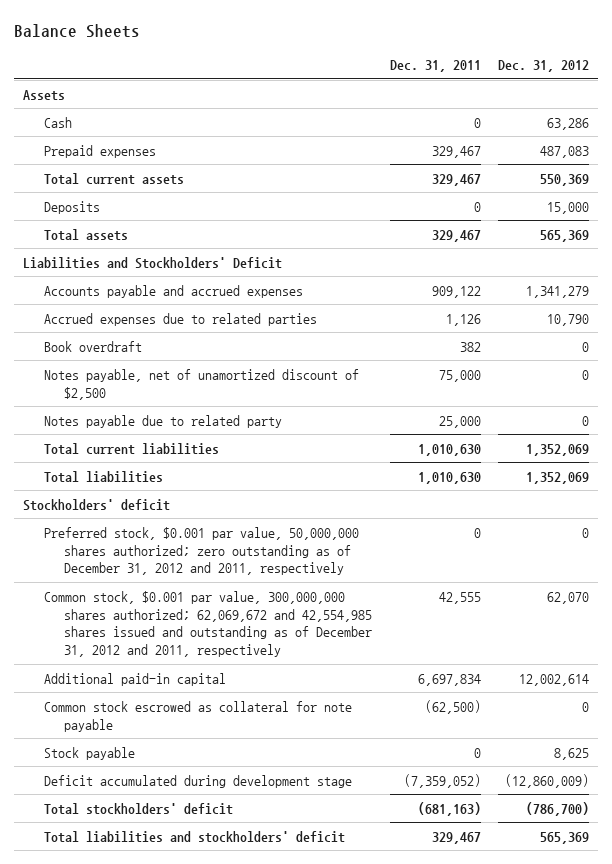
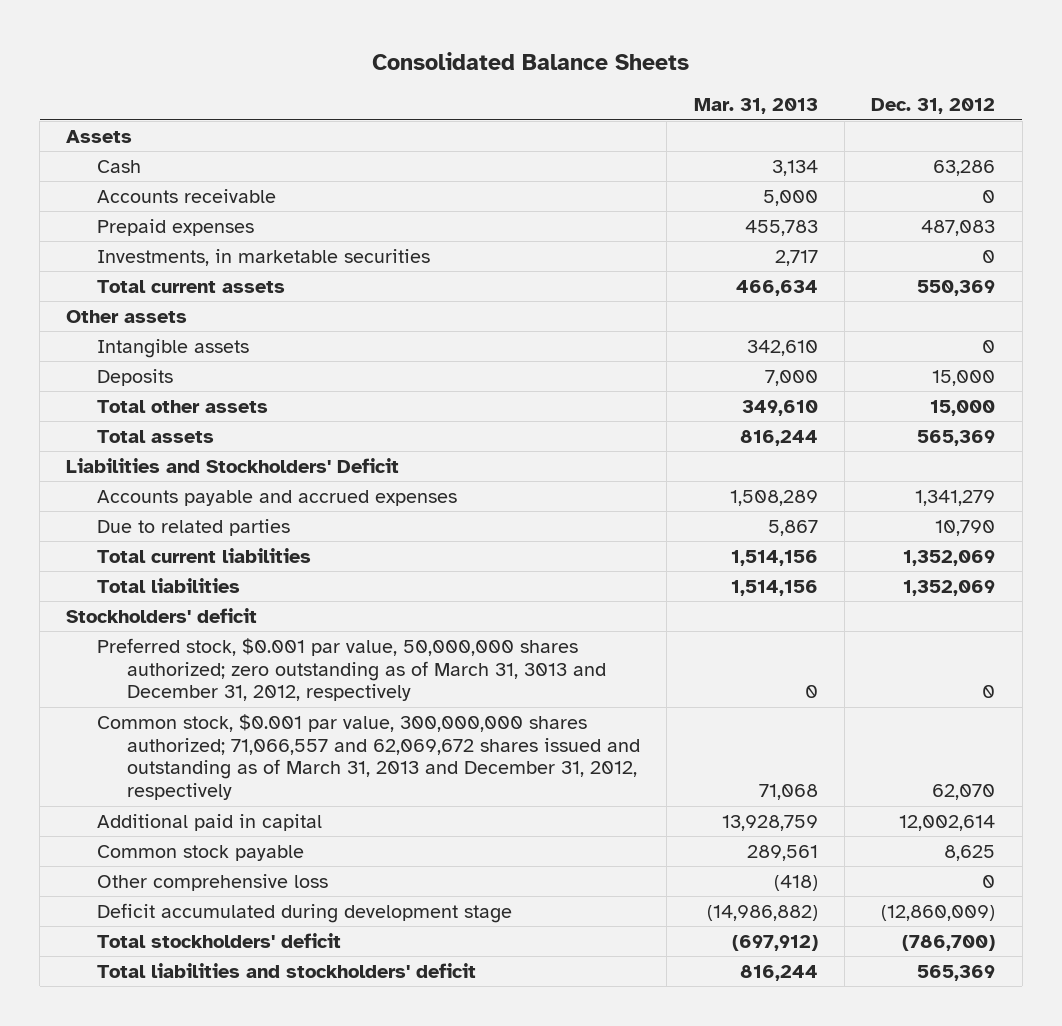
- Balance Sheets
+ Consolidated Balance Sheets
- | Dec. 31, 2011 | Dec. 31, 2012
+ | Mar. 31, 2013 | Dec. 31, 2012
+ Accounts receivable | 5,000 | 0
+ Investments, in marketable securities | 2,717 | 0
+ Other assets
+ Intangible assets | 342,610 | 0
+ Total other assets | 349,610 | 15,000
- Accrued expenses due to related parties | 1,126 | 10,790
- Book overdraft | 382 | 0
- Notes payable, net of unamortized discount of $2,500 | 75,000 | 0
- Notes payable due to related party | 25,000 | 0
+ Due to related parties | 5,867 | 10,790
- Preferred stock, $0.001 par value, 50,000,000 shares authorized; zero outstanding as of December 31, 2012 and 2011, respectively | 0 | 0
- Common stock, $0.001 par value, 300,000,000 shares authorized; 62,069,672 and 42,554,985 shares issued and outstanding as of December 31, 2012 and 2011, respectively | 42,555 | 62,070
- Additional paid-in capital | 6,697,834 | 12,002,614
- Common stock escrowed as collateral for note payable | (62,500) | 0
- Stock payable | 0 | 8,625
+ Preferred stock, $0.001 par value, 50,000,000 shares authorized; zero outstanding as of March 31, 3013 and December 31, 2012, respectively | 0 | 0
+ Common stock, $0.001 par value, 300,000,000 shares authorized; 71,066,557 and 62,069,672 shares issued and outstanding as of March 31, 2013 and December 31, 2012, respectively | 71,068 | 62,070
+ Additional paid in capital | 13,928,759 | 12,002,614
+ Common stock payable | 289,561 | 8,625
+ Other comprehensive loss | (418) | 0

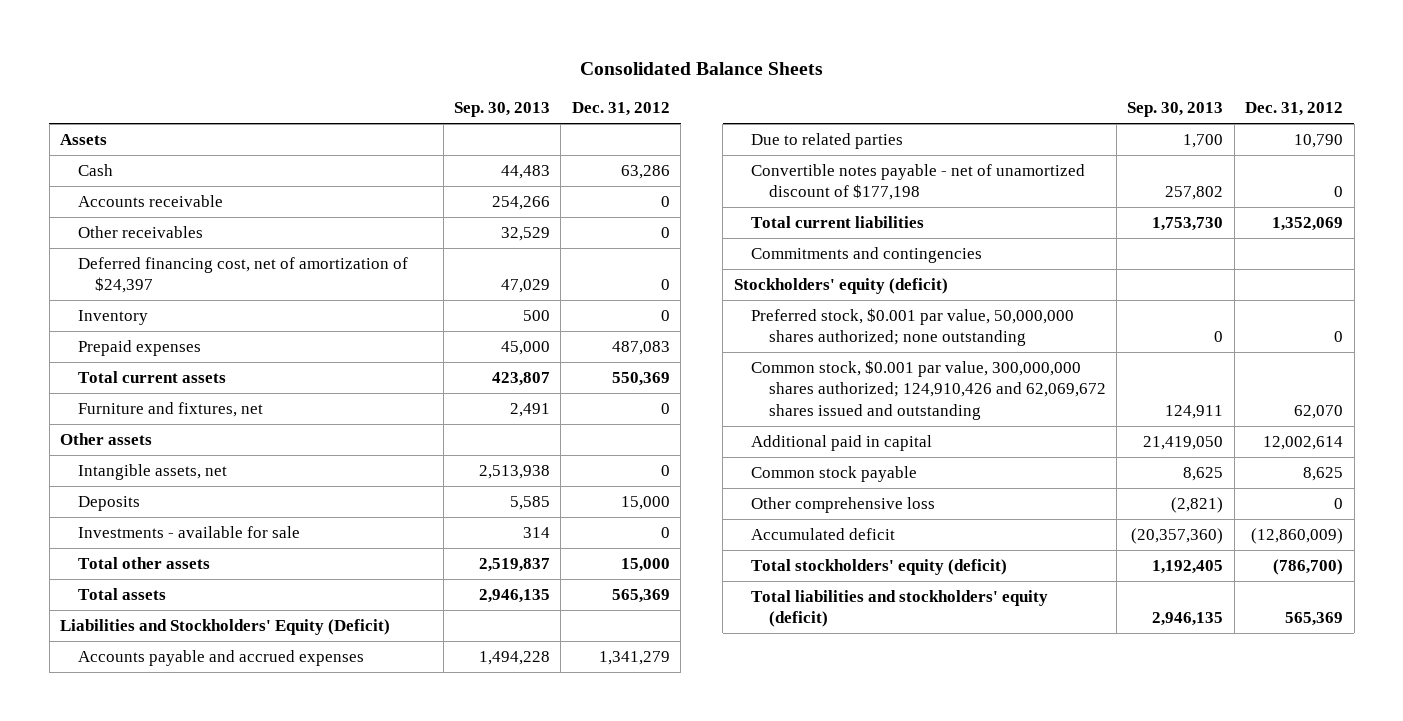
- | Mar. 31, 2013 | Dec. 31, 2012
+ | Sep. 30, 2013 | Dec. 31, 2012
+ Other receivables | 32,529 | 0
+ Deferred financing cost, net of amortization of $24,397 | 47,029 | 0
+ Inventory | 500 | 0
- Investments, in marketable securities | 2,717 | 0
+ Furniture and fixtures, net | 2,491 | 0
- Intangible assets | 342,610 | 0
+ Intangible assets, net | 2,513,938 | 0
+ Investments - available for sale | 314 | 0
- Liabilities and Stockholders' Deficit
+ Liabilities and Stockholders' Equity (Deficit)
+ Convertible notes payable - net of unamortized discount of $177,198 | 257,802 | 0
- Total liabilities | 1,514,156 | 1,352,069
- Stockholders' deficit
- Preferred stock, $0.001 par value, 50,000,000 shares authorized; zero outstanding as of March 31, 3013 and December 31, 2012, respectively | 0 | 0
- Common stock, $0.001 par value, 300,000,000 shares authorized; 71,066,557 and 62,069,672 shares issued and outstanding as of March 31, 2013 and December 31, 2012, respectively | 71,068 | 62,070
+ Commitments and contingencies
+ Stockholders' equity (deficit)
+ Preferred stock, $0.001 par value, 50,000,000 shares authorized; none outstanding | 0 | 0
+ Common stock, $0.001 par value, 300,000,000 shares authorized; 124,910,426 and 62,069,672 shares issued and outstanding | 124,911 | 62,070
- Deficit accumulated during development stage | (14,986,882) | (12,860,009)
- Total stockholders' deficit | (697,912) | (786,700)
- Total liabilities and stockholders' deficit | 816,244 | 565,369
+ Accumulated deficit | (20,357,360) | (12,860,009)
+ Total stockholders' equity (deficit) | 1,192,405 | (786,700)
+ Total liabilities and stockholders' equity (deficit) | 2,946,135 | 565,369

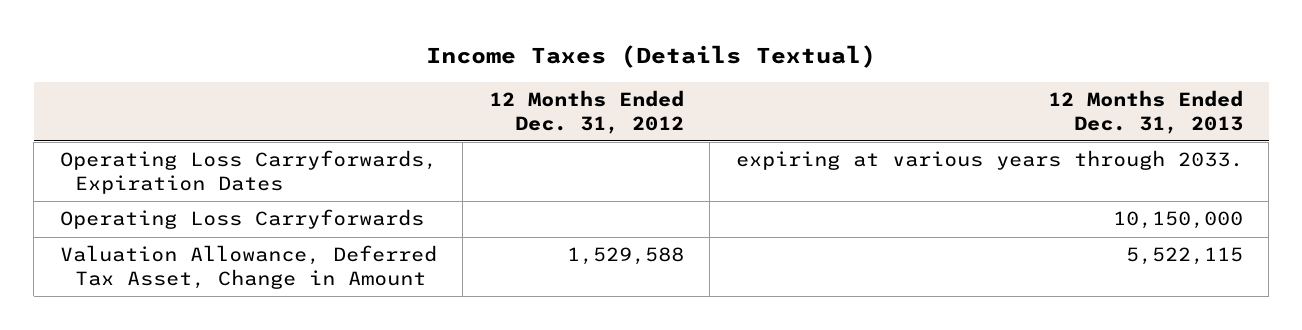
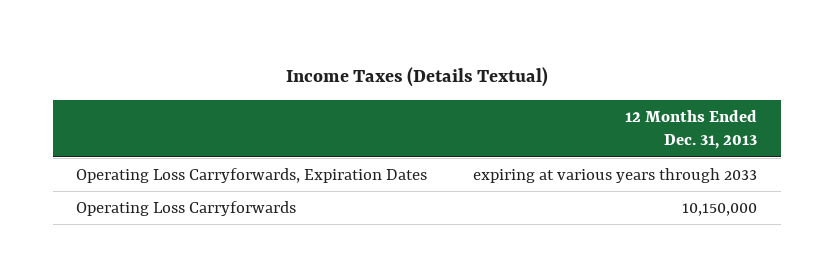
- | 12 Months Ended Dec. 31, 2012 | 12 Months Ended Dec. 31, 2013
+ | 12 Months Ended Dec. 31, 2013
- Operating Loss Carryforwards, Expiration Dates | | expiring at various years through 2033.
+ Operating Loss Carryforwards, Expiration Dates | expiring at various years through 2033
- Valuation Allowance, Deferred Tax Asset, Change in Amount | 1,529,588 | 5,522,115

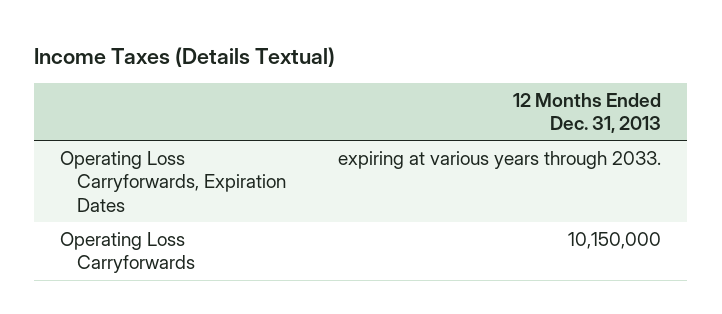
- Operating Loss Carryforwards, Expiration Dates | expiring at various years through 2033
+ Operating Loss Carryforwards, Expiration Dates | expiring at various years through 2033.

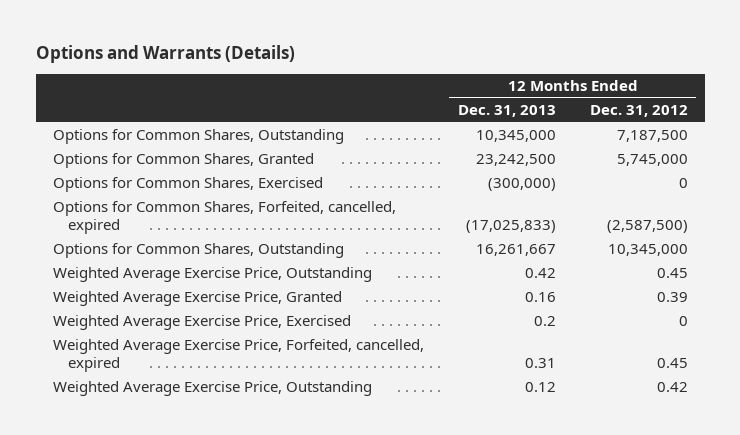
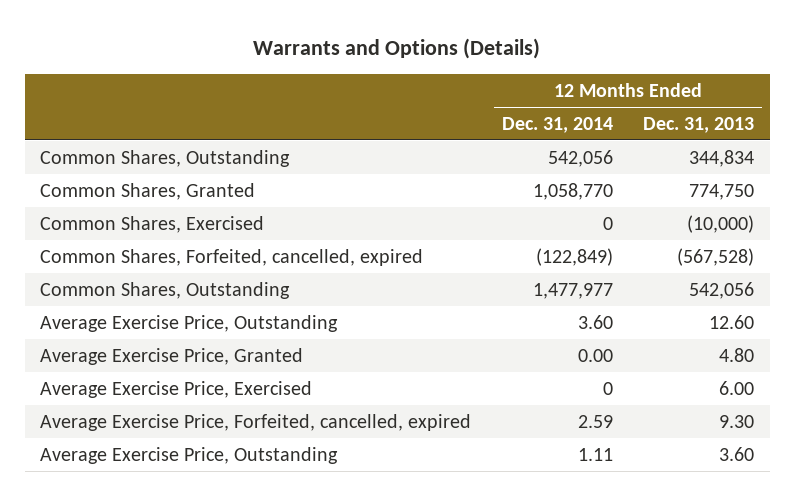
- Options and Warrants (Details)
+ Warrants and Options (Details)
- | 12 Months Ended Dec. 31, 2013 | 12 Months Ended Dec. 31, 2012
+ | 12 Months Ended Dec. 31, 2014 | 12 Months Ended Dec. 31, 2013
- Options for Common Shares, Outstanding | 10,345,000 | 7,187,500
- Options for Common Shares, Granted | 23,242,500 | 5,745,000
- Options for Common Shares, Exercised | (300,000) | 0
- Options for Common Shares, Forfeited, cancelled, expired | (17,025,833) | (2,587,500)
- Options for Common Shares, Outstanding | 16,261,667 | 10,345,000
- Weighted Average Exercise Price, Outstanding | 0.42 | 0.45
- Weighted Average Exercise Price, Granted | 0.16 | 0.39
- Weighted Average Exercise Price, Exercised | 0.2 | 0
- Weighted Average Exercise Price, Forfeited, cancelled, expired | 0.31 | 0.45
- Weighted Average Exercise Price, Outstanding | 0.12 | 0.42
+ Common Shares, Outstanding | 542,056 | 344,834
+ Common Shares, Granted | 1,058,770 | 774,750
+ Common Shares, Exercised | 0 | (10,000)
+ Common Shares, Forfeited, cancelled, expired | (122,849) | (567,528)
+ Common Shares, Outstanding | 1,477,977 | 542,056
+ Average Exercise Price, Outstanding | 3.60 | 12.60
+ Average Exercise Price, Granted | 0.00 | 4.80
+ Average Exercise Price, Exercised | 0 | 6.00
+ Average Exercise Price, Forfeited, cancelled, expired | 2.59 | 9.30
+ Average Exercise Price, Outstanding | 1.11 | 3.60

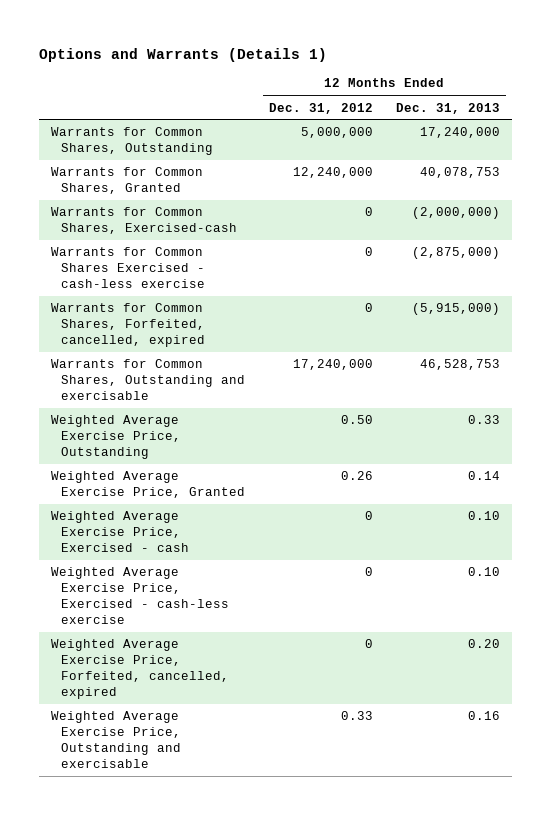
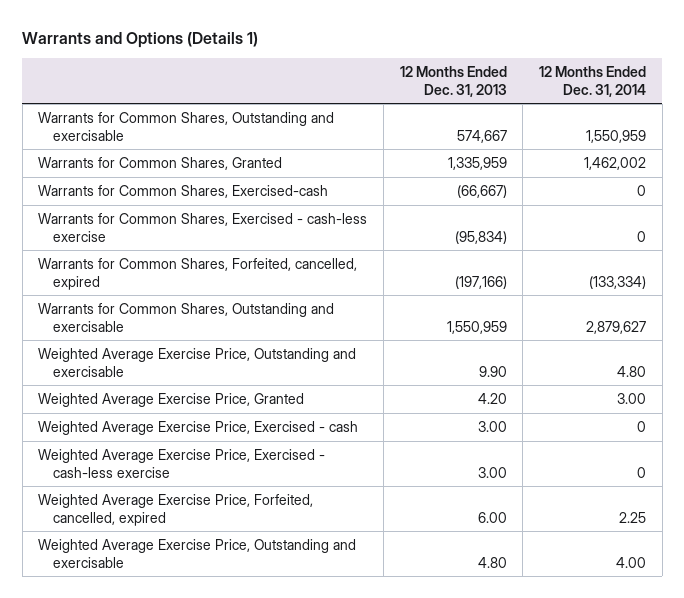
- Options and Warrants (Details 1)
+ Warrants and Options (Details 1)
- | 12 Months Ended Dec. 31, 2012 | 12 Months Ended Dec. 31, 2013
+ | 12 Months Ended Dec. 31, 2013 | 12 Months Ended Dec. 31, 2014
- Warrants for Common Shares, Outstanding | 5,000,000 | 17,240,000
- Warrants for Common Shares, Granted | 12,240,000 | 40,078,753
- Warrants for Common Shares, Exercised-cash | 0 | (2,000,000)
- Warrants for Common Shares Exercised - cash-less exercise | 0 | (2,875,000)
- Warrants for Common Shares, Forfeited, cancelled, expired | 0 | (5,915,000)
- Warrants for Common Shares, Outstanding and exercisable | 17,240,000 | 46,528,753
- Weighted Average Exercise Price, Outstanding | 0.50 | 0.33
- Weighted Average Exercise Price, Granted | 0.26 | 0.14
- Weighted Average Exercise Price, Exercised - cash | 0 | 0.10
- Weighted Average Exercise Price, Exercised - cash-less exercise | 0 | 0.10
- Weighted Average Exercise Price, Forfeited, cancelled, expired | 0 | 0.20
- Weighted Average Exercise Price, Outstanding and exercisable | 0.33 | 0.16
+ Warrants for Common Shares, Outstanding and exercisable | 574,667 | 1,550,959
+ Warrants for Common Shares, Granted | 1,335,959 | 1,462,002
+ Warrants for Common Shares, Exercised-cash | (66,667) | 0
+ Warrants for Common Shares, Exercised - cash-less exercise | (95,834) | 0
+ Warrants for Common Shares, Forfeited, cancelled, expired | (197,166) | (133,334)
+ Warrants for Common Shares, Outstanding and exercisable | 1,550,959 | 2,879,627
+ Weighted Average Exercise Price, Outstanding and exercisable | 9.90 | 4.80
+ Weighted Average Exercise Price, Granted | 4.20 | 3.00
+ Weighted Average Exercise Price, Exercised - cash | 3.00 | 0
+ Weighted Average Exercise Price, Exercised - cash-less exercise | 3.00 | 0
+ Weighted Average Exercise Price, Forfeited, cancelled, expired | 6.00 | 2.25
+ Weighted Average Exercise Price, Outstanding and exercisable | 4.80 | 4.00

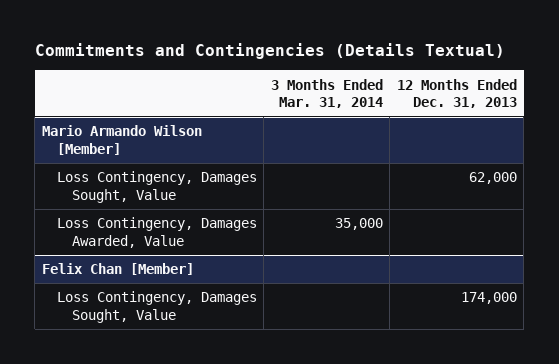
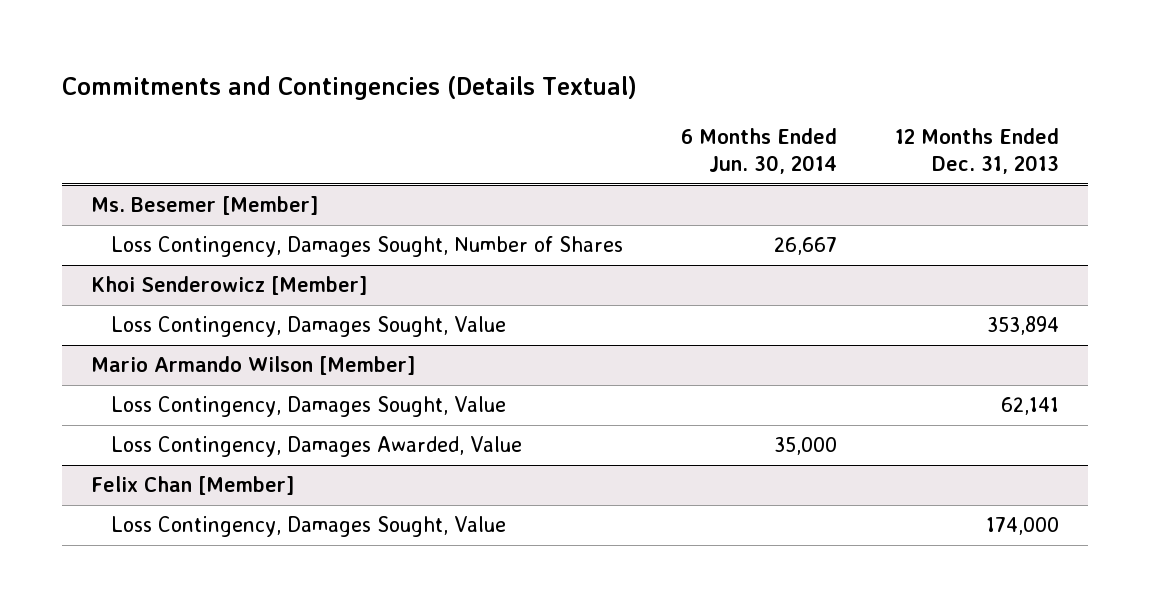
- | 3 Months Ended Mar. 31, 2014 | 12 Months Ended Dec. 31, 2013
+ | 6 Months Ended Jun. 30, 2014 | 12 Months Ended Dec. 31, 2013
+ Ms. Besemer [Member]
+ Loss Contingency, Damages Sought, Number of Shares | 26,667 |
+ Khoi Senderowicz [Member]
+ Loss Contingency, Damages Sought, Value | | 353,894
@ Mario Armando Wilson [Member]
- Loss Contingency, Damages Sought, Value | | 62,000
+ Loss Contingency, Damages Sought, Value | | 62,141

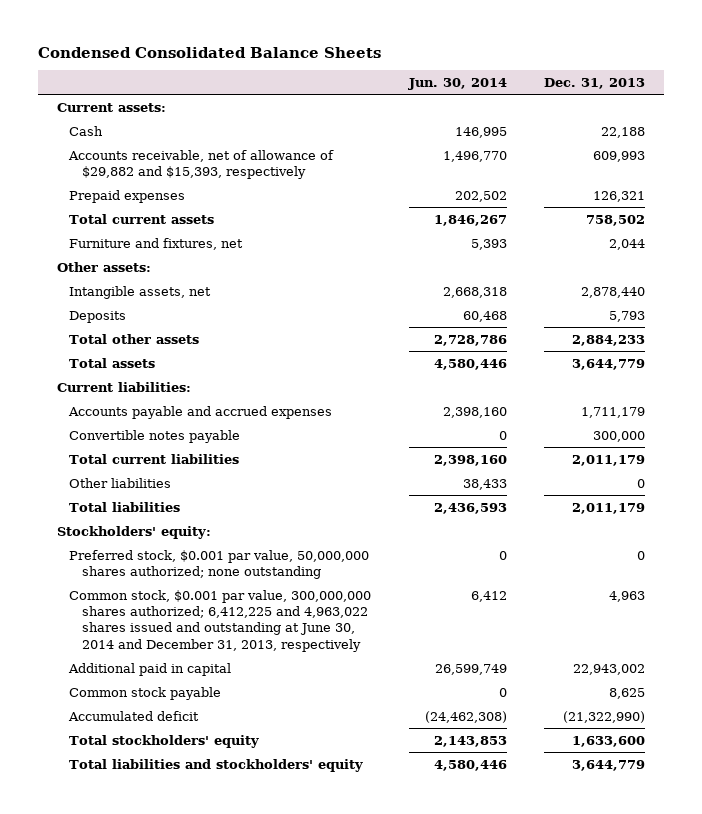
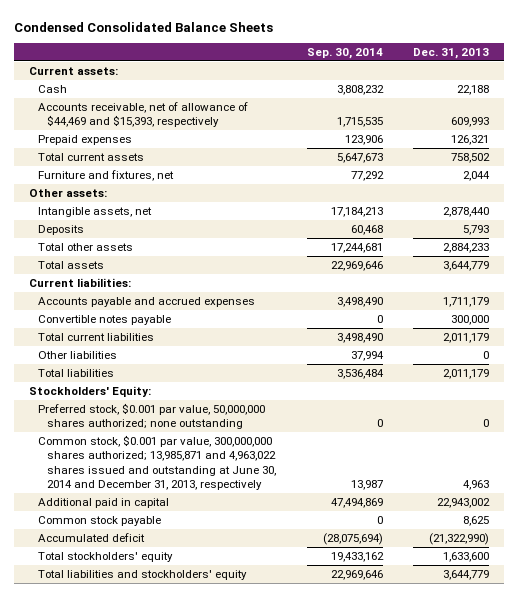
- | Jun. 30, 2014 | Dec. 31, 2013
+ | Sep. 30, 2014 | Dec. 31, 2013
- Accounts receivable, net of allowance of $29,882 and $15,393, respectively | 1,496,770 | 609,993
+ Accounts receivable, net of allowance of $44,469 and $15,393, respectively | 1,715,535 | 609,993
- Stockholders' equity:
+ Stockholders' Equity:
- Common stock, $0.001 par value, 300,000,000 shares authorized; 6,412,225 and 4,963,022 shares issued and outstanding at June 30, 2014 and December 31, 2013, respectively | 6,412 | 4,963
+ Common stock, $0.001 par value, 300,000,000 shares authorized; 13,985,871 and 4,963,022 shares issued and outstanding at June 30, 2014 and December 31, 2013, respectively | 13,987 | 4,963

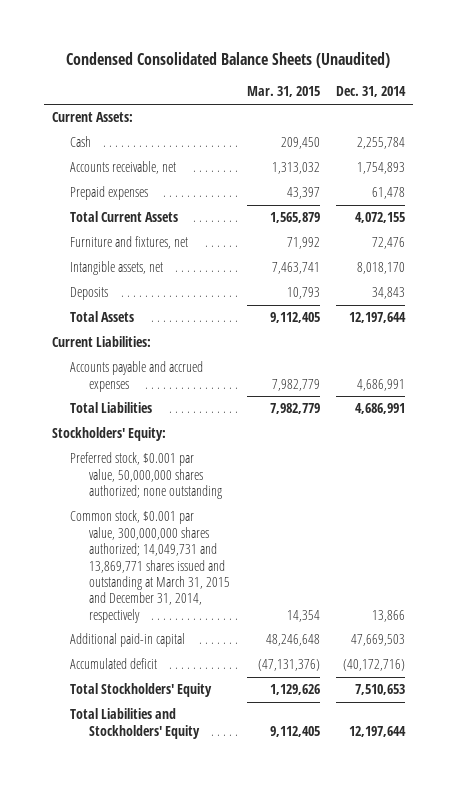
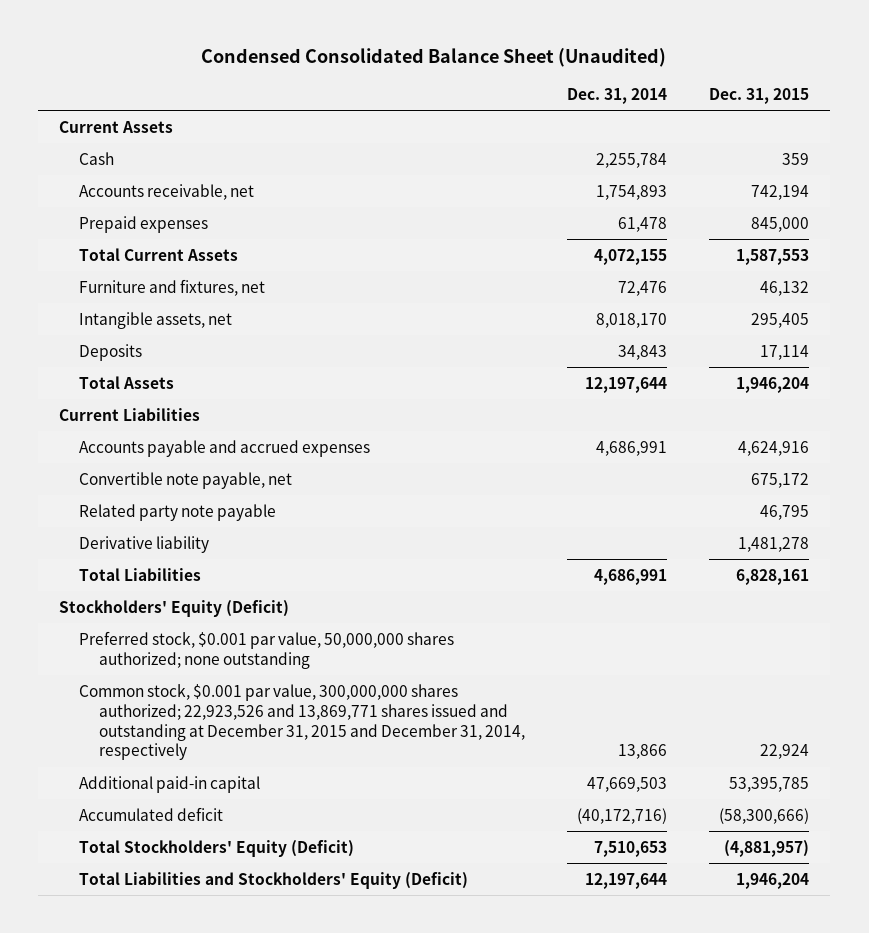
- Condensed Consolidated Balance Sheets (Unaudited)
+ Condensed Consolidated Balance Sheet (Unaudited)
- | Mar. 31, 2015 | Dec. 31, 2014
+ | Dec. 31, 2014 | Dec. 31, 2015
- Current Assets:
+ Current Assets
- Current Liabilities:
+ Current Liabilities
+ Convertible note payable, net | | 675,172
+ Related party note payable | | 46,795
+ Derivative liability | | 1,481,278
- Stockholders' Equity:
+ Stockholders' Equity (Deficit)
- Common stock, $0.001 par value, 300,000,000 shares authorized; 14,049,731 and 13,869,771 shares issued and outstanding at March 31, 2015 and December 31, 2014, respectively | 14,354 | 13,866
+ Common stock, $0.001 par value, 300,000,000 shares authorized; 22,923,526 and 13,869,771 shares issued and outstanding at December 31, 2015 and December 31, 2014, respectively | 13,866 | 22,924
- Total Stockholders' Equity | 1,129,626 | 7,510,653
- Total Liabilities and Stockholders' Equity | 9,112,405 | 12,197,644
+ Total Stockholders' Equity (Deficit) | 7,510,653 | (4,881,957)
+ Total Liabilities and Stockholders' Equity (Deficit) | 12,197,644 | 1,946,204

